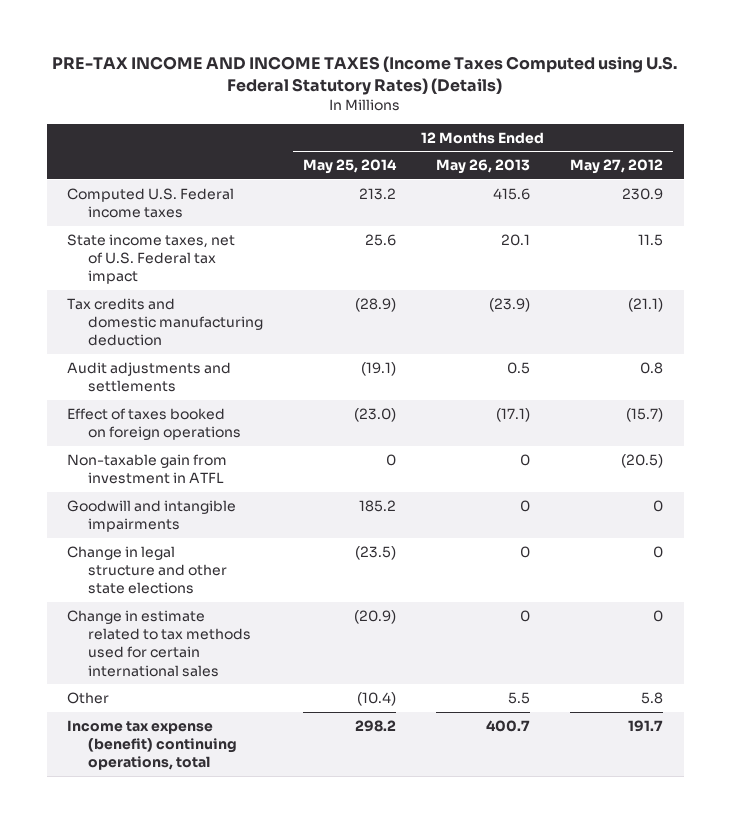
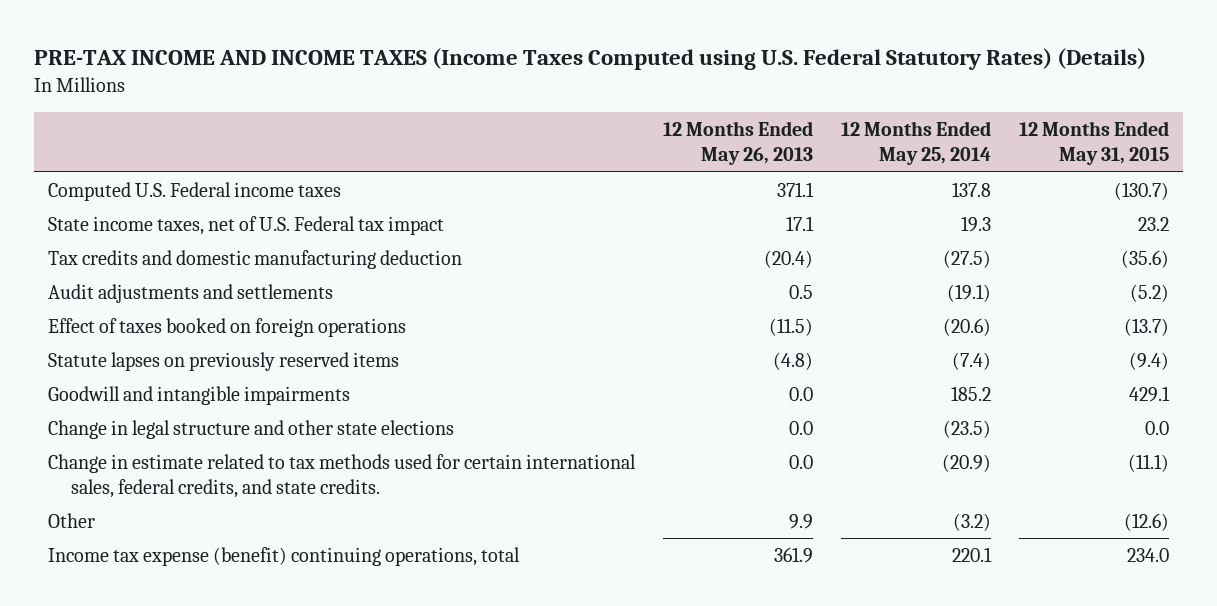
- | 12 Months Ended May 25, 2014 | 12 Months Ended May 26, 2013 | 12 Months Ended May 27, 2012
+ | 12 Months Ended May 26, 2013 | 12 Months Ended May 25, 2014 | 12 Months Ended May 31, 2015
- Computed U.S. Federal income taxes | 213.2 | 415.6 | 230.9
- State income taxes, net of U.S. Federal tax impact | 25.6 | 20.1 | 11.5
- Tax credits and domestic manufacturing deduction | (28.9) | (23.9) | (21.1)
+ Computed U.S. Federal income taxes | 371.1 | 137.8 | (130.7)
+ State income taxes, net of U.S. Federal tax impact | 17.1 | 19.3 | 23.2
+ Tax credits and domestic manufacturing deduction | (20.4) | (27.5) | (35.6)
- Effect of taxes booked on foreign operations | (23.0) | (17.1) | (15.7)
- Non-taxable gain from investment in ATFL | 0 | 0 | (20.5)
- Goodwill and intangible impairments | 185.2 | 0 | 0
- Change in legal structure and other state elections | (23.5) | 0 | 0
- Change in estimate related to tax methods used for certain international sales | (20.9) | 0 | 0
- Other | (10.4) | 5.5 | 5.8
- Income tax expense (benefit) continuing operations, total | 298.2 | 400.7 | 191.7
+ Effect of taxes booked on foreign operations | (11.5) | (20.6) | (13.7)
+ Statute lapses on previously reserved items | (4.8) | (7.4) | (9.4)
+ Goodwill and intangible impairments | 0.0 | 185.2 | 429.1
+ Change in legal structure and other state elections | 0.0 | (23.5) | 0.0
+ Change in estimate related to tax methods used for certain international sales, federal credits, and state credits. | 0.0 | (20.9) | (11.1)
+ Other | 9.9 | (3.2) | (12.6)
+ Income tax expense (benefit) continuing operations, total | 361.9 | 220.1 | 234.0

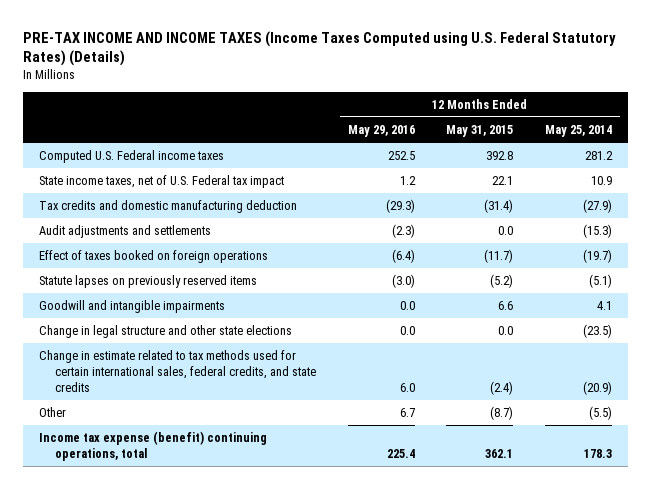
- | 12 Months Ended May 26, 2013 | 12 Months Ended May 25, 2014 | 12 Months Ended May 31, 2015
+ | 12 Months Ended May 29, 2016 | 12 Months Ended May 31, 2015 | 12 Months Ended May 25, 2014
- Computed U.S. Federal income taxes | 371.1 | 137.8 | (130.7)
- State income taxes, net of U.S. Federal tax impact | 17.1 | 19.3 | 23.2
- Tax credits and domestic manufacturing deduction | (20.4) | (27.5) | (35.6)
- Audit adjustments and settlements | 0.5 | (19.1) | (5.2)
- Effect of taxes booked on foreign operations | (11.5) | (20.6) | (13.7)
- Statute lapses on previously reserved items | (4.8) | (7.4) | (9.4)
- Goodwill and intangible impairments | 0.0 | 185.2 | 429.1
+ Computed U.S. Federal income taxes | 252.5 | 392.8 | 281.2
+ State income taxes, net of U.S. Federal tax impact | 1.2 | 22.1 | 10.9
+ Tax credits and domestic manufacturing deduction | (29.3) | (31.4) | (27.9)
+ Audit adjustments and settlements | (2.3) | 0.0 | (15.3)
+ Effect of taxes booked on foreign operations | (6.4) | (11.7) | (19.7)
+ Statute lapses on previously reserved items | (3.0) | (5.2) | (5.1)
+ Goodwill and intangible impairments | 0.0 | 6.6 | 4.1
- Change in estimate related to tax methods used for certain international sales, federal credits, and state credits. | 0.0 | (20.9) | (11.1)
- Other | 9.9 | (3.2) | (12.6)
- Income tax expense (benefit) continuing operations, total | 361.9 | 220.1 | 234.0
+ Change in estimate related to tax methods used for certain international sales, federal credits, and state credits | 6.0 | (2.4) | (20.9)
+ Other | 6.7 | (8.7) | (5.5)
+ Income tax expense (benefit) continuing operations, total | 225.4 | 362.1 | 178.3

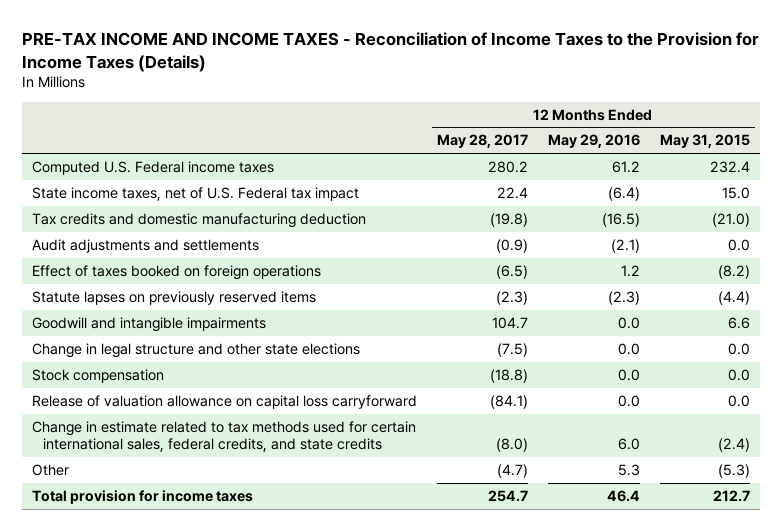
- PRE-TAX INCOME AND INCOME TAXES (Income Taxes Computed using U.S. Federal Statutory Rates) (Details)
+ PRE-TAX INCOME AND INCOME TAXES - Reconciliation of Income Taxes to the Provision for Income Taxes (Details)
- | 12 Months Ended May 29, 2016 | 12 Months Ended May 31, 2015 | 12 Months Ended May 25, 2014
+ | 12 Months Ended May 28, 2017 | 12 Months Ended May 29, 2016 | 12 Months Ended May 31, 2015
- Computed U.S. Federal income taxes | 252.5 | 392.8 | 281.2
- State income taxes, net of U.S. Federal tax impact | 1.2 | 22.1 | 10.9
- Tax credits and domestic manufacturing deduction | (29.3) | (31.4) | (27.9)
- Audit adjustments and settlements | (2.3) | 0.0 | (15.3)
- Effect of taxes booked on foreign operations | (6.4) | (11.7) | (19.7)
- Statute lapses on previously reserved items | (3.0) | (5.2) | (5.1)
+ Computed U.S. Federal income taxes | 280.2 | 61.2 | 232.4
+ State income taxes, net of U.S. Federal tax impact | 22.4 | (6.4) | 15.0
+ Tax credits and domestic manufacturing deduction | (19.8) | (16.5) | (21.0)
+ Audit adjustments and settlements | (0.9) | (2.1) | 0.0
+ Effect of taxes booked on foreign operations | (6.5) | 1.2 | (8.2)
+ Statute lapses on previously reserved items | (2.3) | (2.3) | (4.4)
+ Stock compensation | (18.8) | 0.0 | 0.0
+ Release of valuation allowance on capital loss carryforward | (84.1) | 0.0 | 0.0
- Other | 6.7 | (8.7) | (5.5)
- Income tax expense (benefit) continuing operations, total | 225.4 | 362.1 | 178.3
+ Other | (4.7) | 5.3 | (5.3)
+ Total provision for income taxes | 254.7 | 46.4 | 212.7

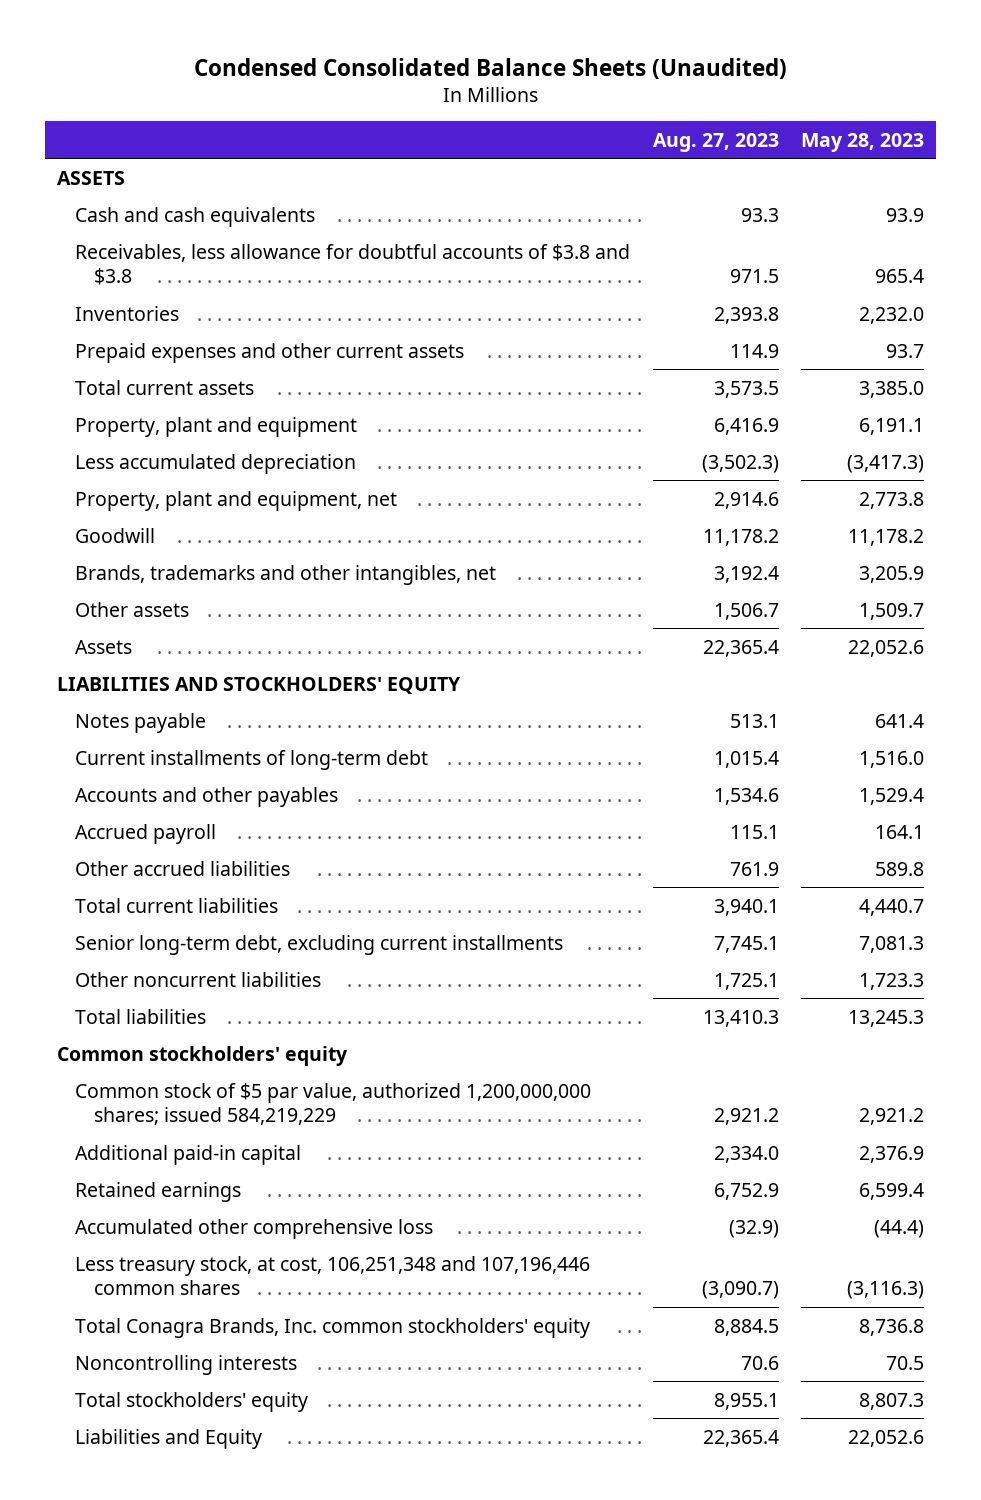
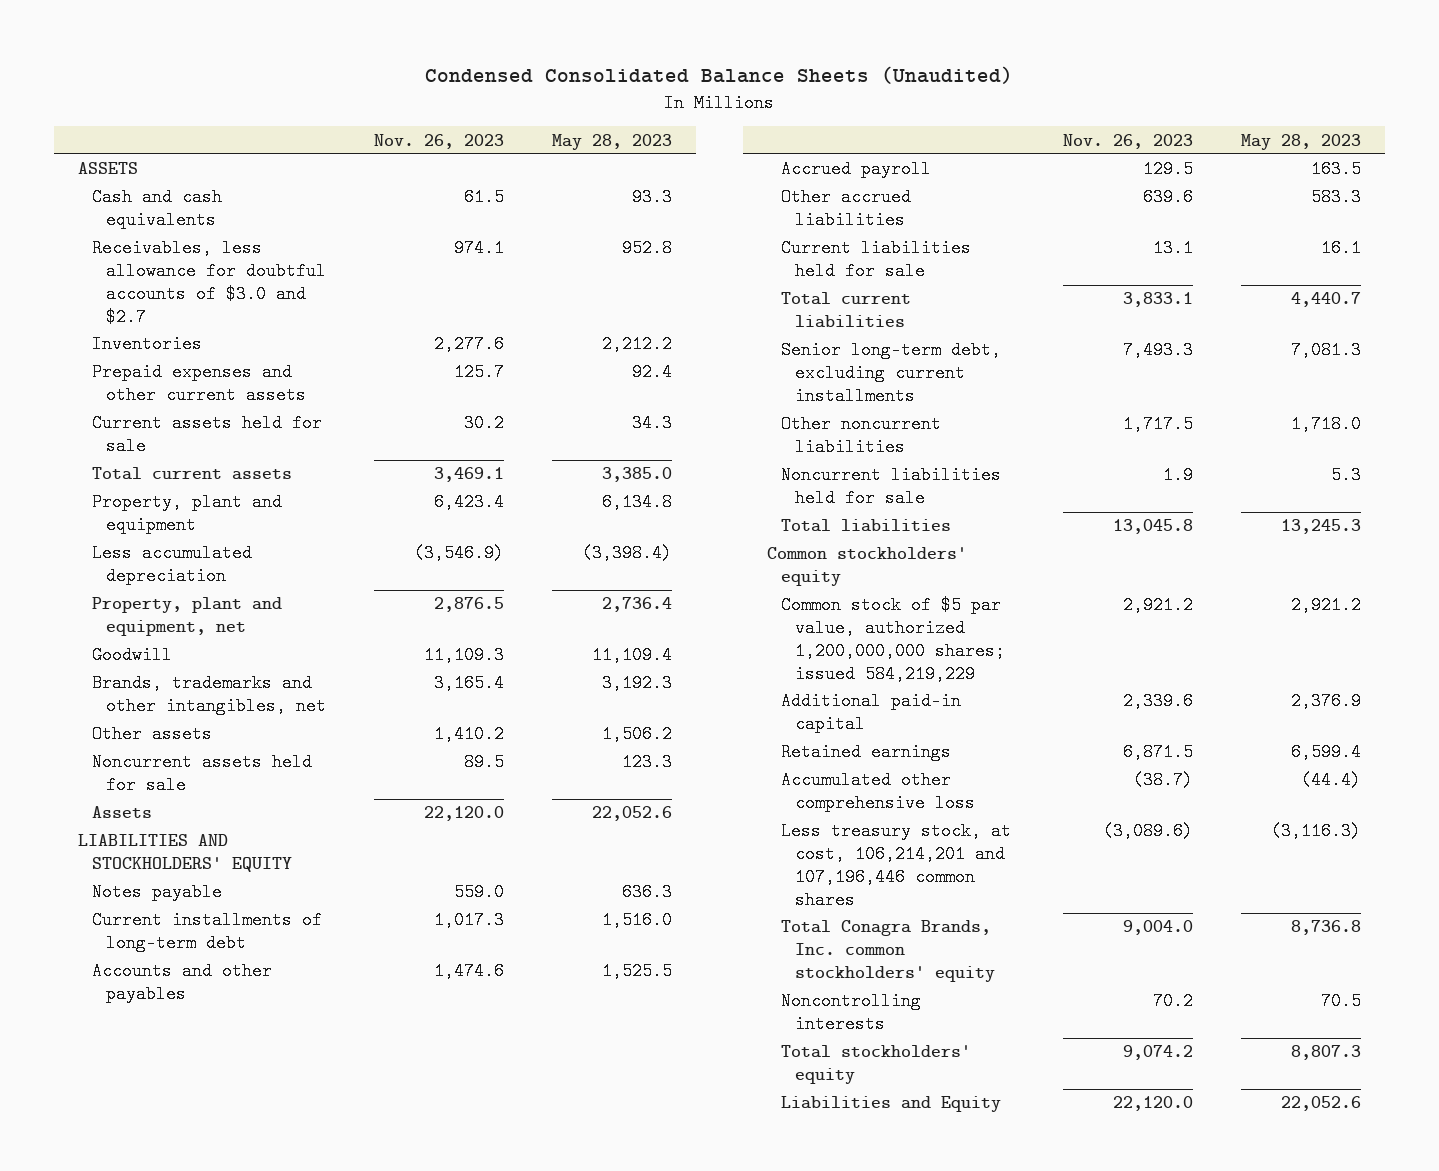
- | Aug. 27, 2023 | May 28, 2023
+ | Nov. 26, 2023 | May 28, 2023
- Cash and cash equivalents | 93.3 | 93.9
- Receivables, less allowance for doubtful accounts of $3.8 and $3.8 | 971.5 | 965.4
- Inventories | 2,393.8 | 2,232.0
- Prepaid expenses and other current assets | 114.9 | 93.7
+ Cash and cash equivalents | 61.5 | 93.3
+ Receivables, less allowance for doubtful accounts of $3.0 and $2.7 | 974.1 | 952.8
+ Inventories | 2,277.6 | 2,212.2
+ Prepaid expenses and other current assets | 125.7 | 92.4
+ Current assets held for sale | 30.2 | 34.3
- Property, plant and equipment | 6,416.9 | 6,191.1
- Less accumulated depreciation | (3,502.3) | (3,417.3)
- Property, plant and equipment, net | 2,914.6 | 2,773.8
- Goodwill | 11,178.2 | 11,178.2
- Brands, trademarks and other intangibles, net | 3,192.4 | 3,205.9
- Other assets | 1,506.7 | 1,509.7
+ Property, plant and equipment | 6,423.4 | 6,134.8
+ Less accumulated depreciation | (3,546.9) | (3,398.4)
+ Property, plant and equipment, net | 2,876.5 | 2,736.4
+ Goodwill | 11,109.3 | 11,109.4
+ Brands, trademarks and other intangibles, net | 3,165.4 | 3,192.3
+ Other assets | 1,410.2 | 1,506.2
+ Noncurrent assets held for sale | 89.5 | 123.3
- Notes payable | 513.1 | 641.4
+ Notes payable | 559.0 | 636.3
- Accounts and other payables | 1,534.6 | 1,529.4
- Accrued payroll | 115.1 | 164.1
- Other accrued liabilities | 761.9 | 589.8
+ Accounts and other payables | 1,474.6 | 1,525.5
+ Accrued payroll | 129.5 | 163.5
+ Other accrued liabilities | 639.6 | 583.3
+ Current liabilities held for sale | 13.1 | 16.1
- Other noncurrent liabilities | 1,725.1 | 1,723.3
+ Other noncurrent liabilities | 1,717.5 | 1,718.0
+ Noncurrent liabilities held for sale | 1.9 | 5.3
- Less treasury stock, at cost, 106,251,348 and 107,196,446 common shares | (3,090.7) | (3,116.3)
+ Less treasury stock, at cost, 106,214,201 and 107,196,446 common shares | (3,089.6) | (3,116.3)

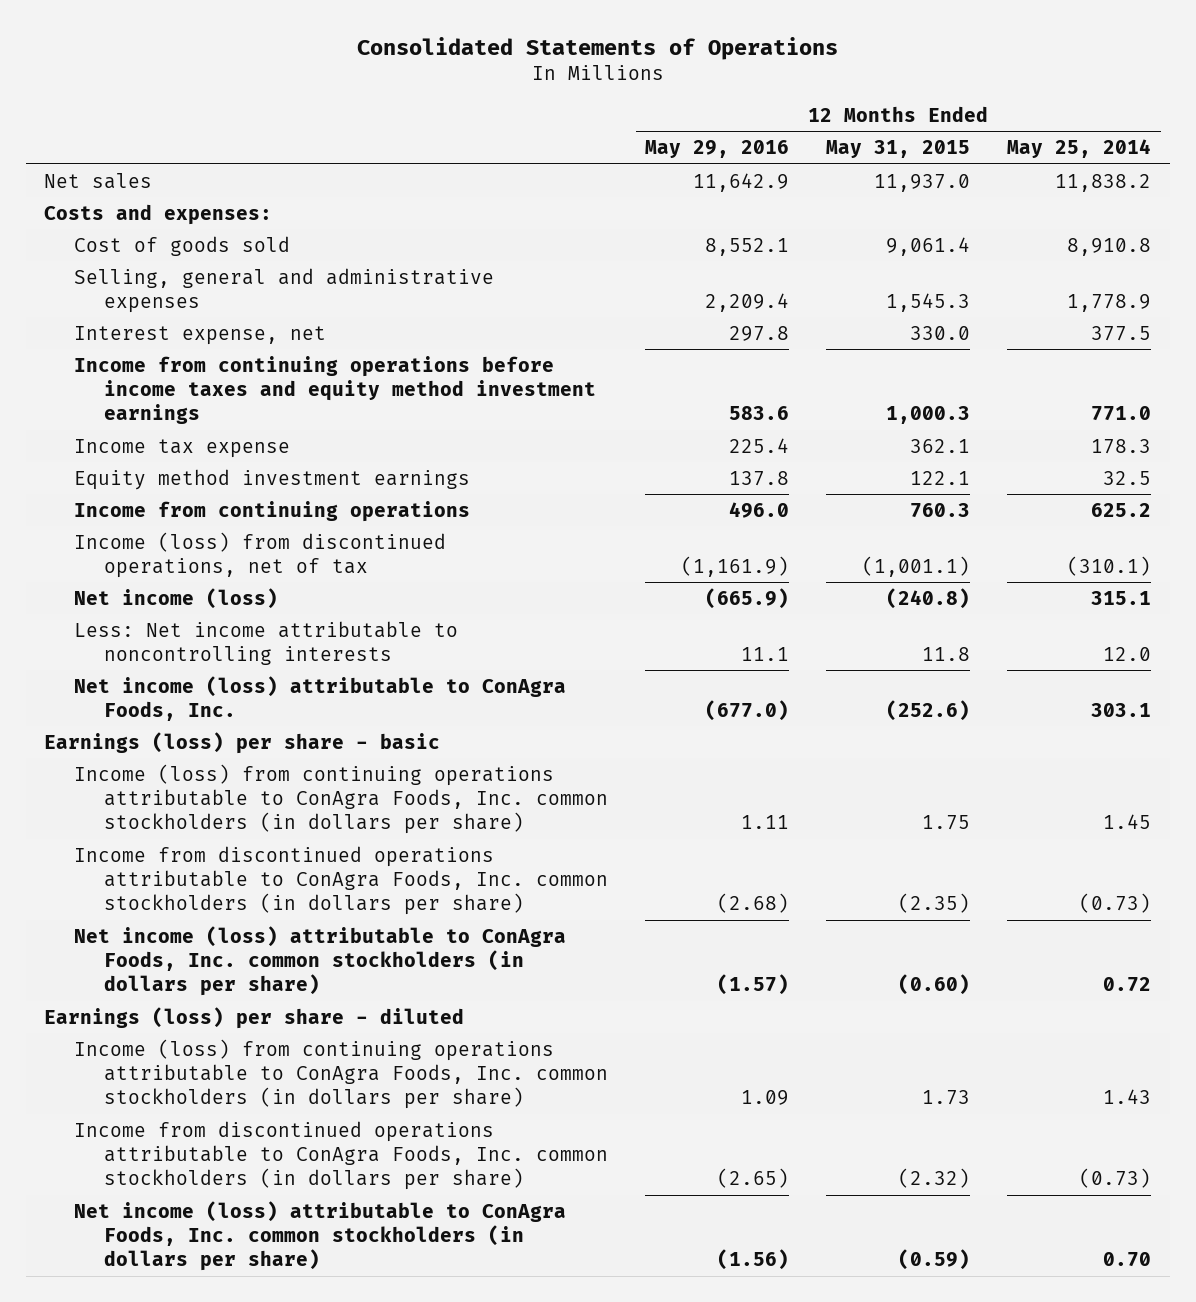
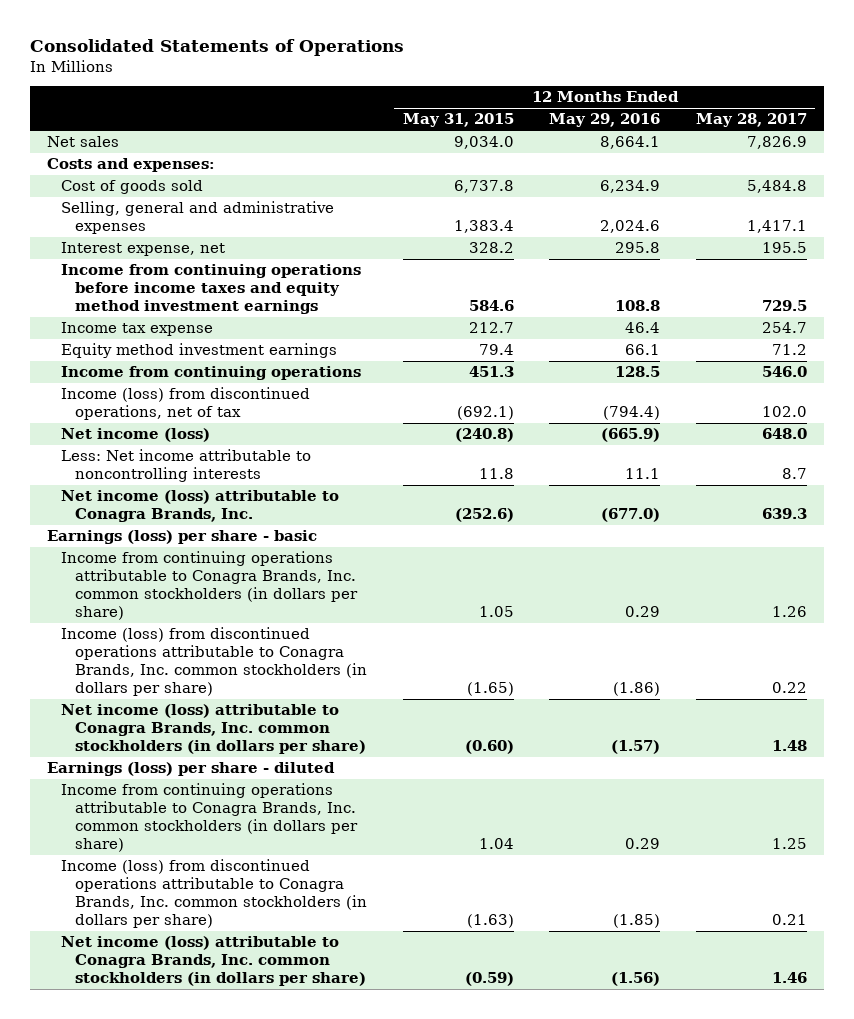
- | 12 Months Ended May 29, 2016 | 12 Months Ended May 31, 2015 | 12 Months Ended May 25, 2014
+ | 12 Months Ended May 31, 2015 | 12 Months Ended May 29, 2016 | 12 Months Ended May 28, 2017
- Net sales | 11,642.9 | 11,937.0 | 11,838.2
+ Net sales | 9,034.0 | 8,664.1 | 7,826.9
- Cost of goods sold | 8,552.1 | 9,061.4 | 8,910.8
- Selling, general and administrative expenses | 2,209.4 | 1,545.3 | 1,778.9
- Interest expense, net | 297.8 | 330.0 | 377.5
- Income from continuing operations before income taxes and equity method investment earnings | 583.6 | 1,000.3 | 771.0
- Income tax expense | 225.4 | 362.1 | 178.3
- Equity method investment earnings | 137.8 | 122.1 | 32.5
- Income from continuing operations | 496.0 | 760.3 | 625.2
- Income (loss) from discontinued operations, net of tax | (1,161.9) | (1,001.1) | (310.1)
+ Cost of goods sold | 6,737.8 | 6,234.9 | 5,484.8
+ Selling, general and administrative expenses | 1,383.4 | 2,024.6 | 1,417.1
+ Interest expense, net | 328.2 | 295.8 | 195.5
+ Income from continuing operations before income taxes and equity method investment earnings | 584.6 | 108.8 | 729.5
+ Income tax expense | 212.7 | 46.4 | 254.7
+ Equity method investment earnings | 79.4 | 66.1 | 71.2
+ Income from continuing operations | 451.3 | 128.5 | 546.0
+ Income (loss) from discontinued operations, net of tax | (692.1) | (794.4) | 102.0
- Net income (loss) attributable to ConAgra Foods, Inc. | (677.0) | (252.6) | 303.1
+ Net income (loss) attributable to Conagra Brands, Inc. | (252.6) | (677.0) | 639.3
- Income (loss) from continuing operations attributable to ConAgra Foods, Inc. common stockholders (in dollars per share) | 1.11 | 1.75 | 1.45
- Income from discontinued operations attributable to ConAgra Foods, Inc. common stockholders (in dollars per share) | (2.68) | (2.35) | (0.73)
- Net income (loss) attributable to ConAgra Foods, Inc. common stockholders (in dollars per share) | (1.57) | (0.60) | 0.72
+ Income from continuing operations attributable to Conagra Brands, Inc. common stockholders (in dollars per share) | 1.05 | 0.29 | 1.26
+ Income (loss) from discontinued operations attributable to Conagra Brands, Inc. common stockholders (in dollars per share) | (1.65) | (1.86) | 0.22
+ Net income (loss) attributable to Conagra Brands, Inc. common stockholders (in dollars per share) | (0.60) | (1.57) | 1.48
- Income (loss) from continuing operations attributable to ConAgra Foods, Inc. common stockholders (in dollars per share) | 1.09 | 1.73 | 1.43
- Income from discontinued operations attributable to ConAgra Foods, Inc. common stockholders (in dollars per share) | (2.65) | (2.32) | (0.73)
- Net income (loss) attributable to ConAgra Foods, Inc. common stockholders (in dollars per share) | (1.56) | (0.59) | 0.70
+ Income from continuing operations attributable to Conagra Brands, Inc. common stockholders (in dollars per share) | 1.04 | 0.29 | 1.25
+ Income (loss) from discontinued operations attributable to Conagra Brands, Inc. common stockholders (in dollars per share) | (1.63) | (1.85) | 0.21
+ Net income (loss) attributable to Conagra Brands, Inc. common stockholders (in dollars per share) | (0.59) | (1.56) | 1.46

